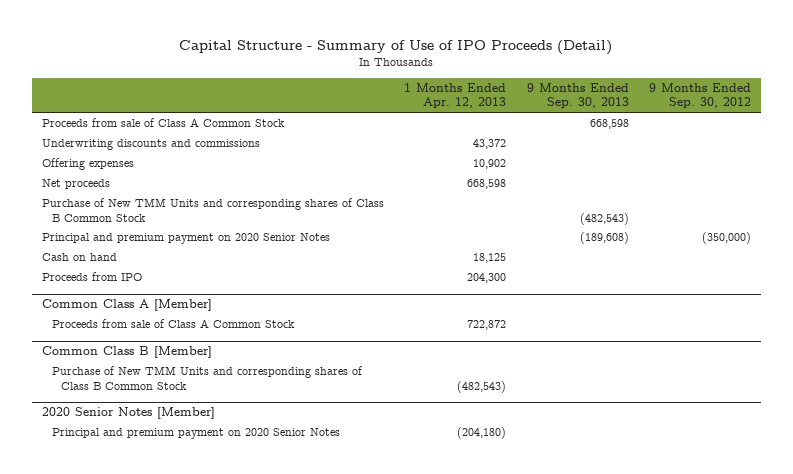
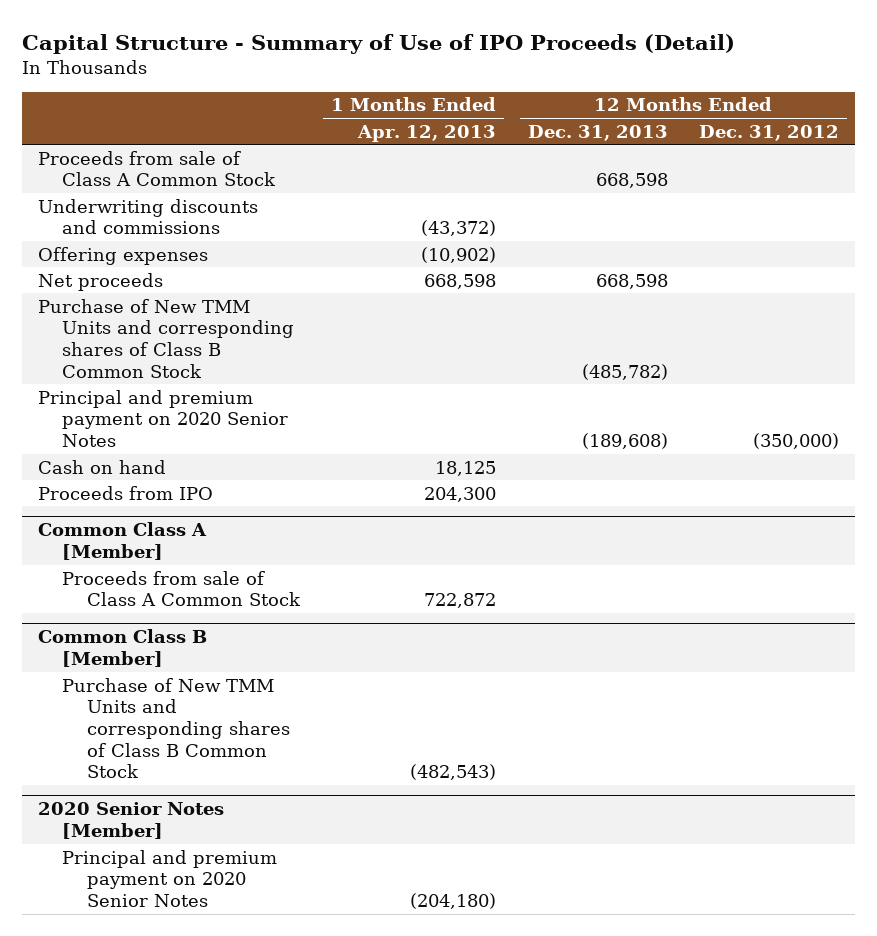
- | 1 Months Ended Apr. 12, 2013 | 9 Months Ended Sep. 30, 2013 | 9 Months Ended Sep. 30, 2012
+ | 1 Months Ended Apr. 12, 2013 | 12 Months Ended Dec. 31, 2013 | 12 Months Ended Dec. 31, 2012
- Underwriting discounts and commissions | 43,372 | |
- Offering expenses | 10,902 | |
+ Underwriting discounts and commissions | (43,372) | |
+ Offering expenses | (10,902) | |

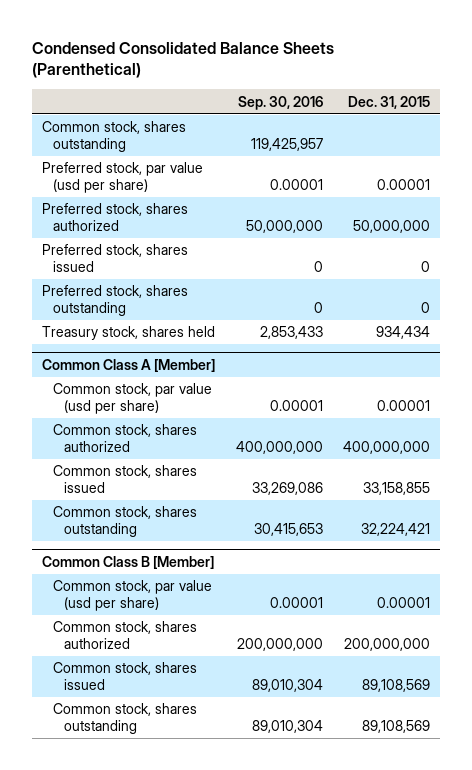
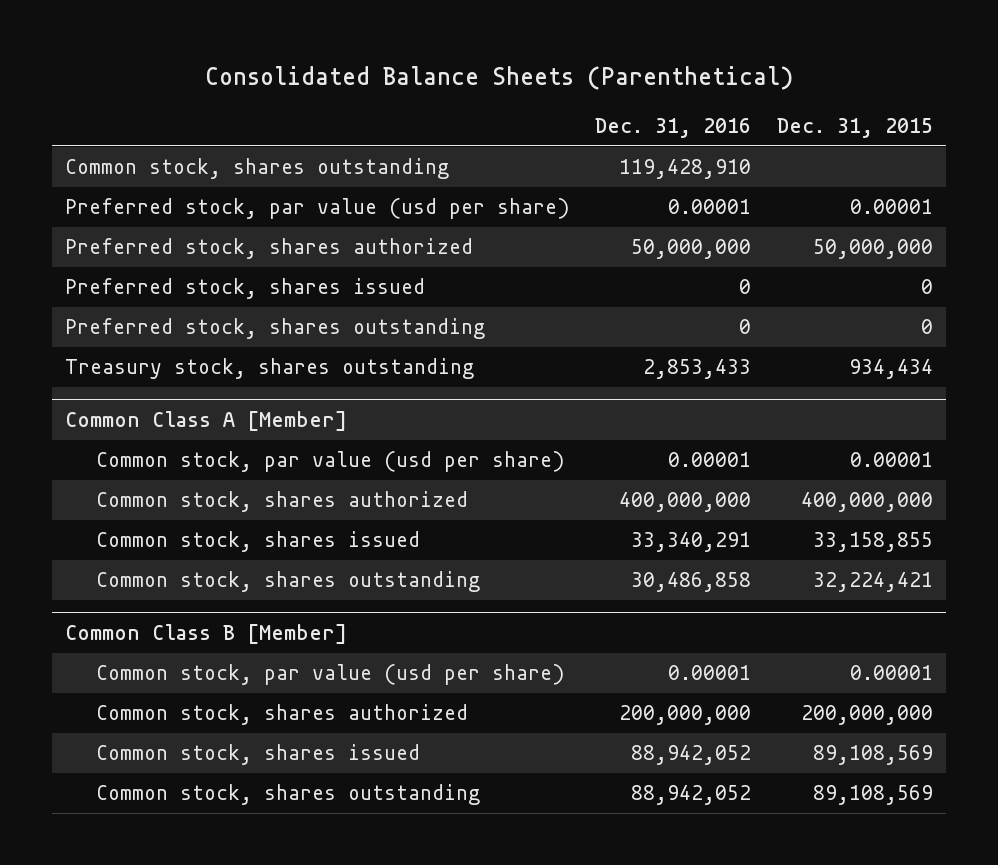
- Condensed Consolidated Balance Sheets (Parenthetical)
+ Consolidated Balance Sheets (Parenthetical)
- | Sep. 30, 2016 | Dec. 31, 2015
+ | Dec. 31, 2016 | Dec. 31, 2015
- Treasury stock, shares held | 2,853,433 | 934,434
+ Treasury stock, shares outstanding | 2,853,433 | 934,434

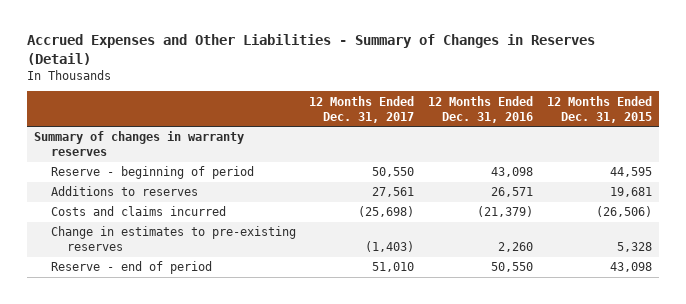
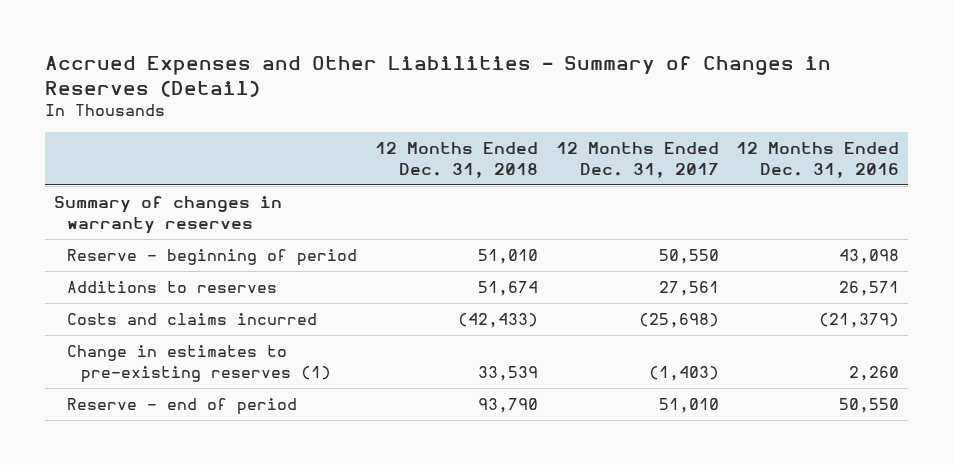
- | 12 Months Ended Dec. 31, 2017 | 12 Months Ended Dec. 31, 2016 | 12 Months Ended Dec. 31, 2015
+ | 12 Months Ended Dec. 31, 2018 | 12 Months Ended Dec. 31, 2017 | 12 Months Ended Dec. 31, 2016
- Change in estimates to pre-existing reserves | (1,403) | 2,260 | 5,328
+ Change in estimates to pre-existing reserves (1) | 33,539 | (1,403) | 2,260

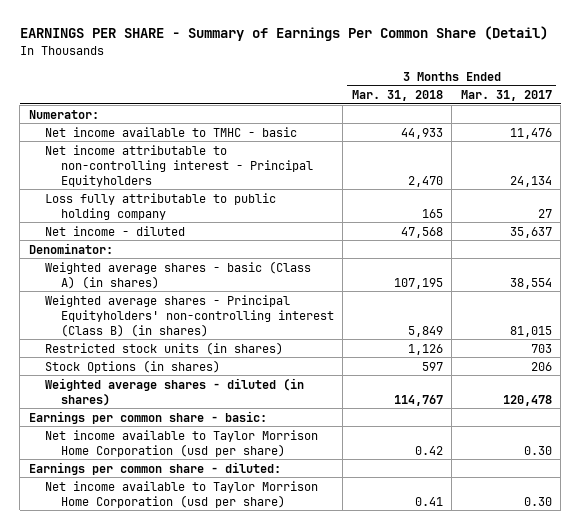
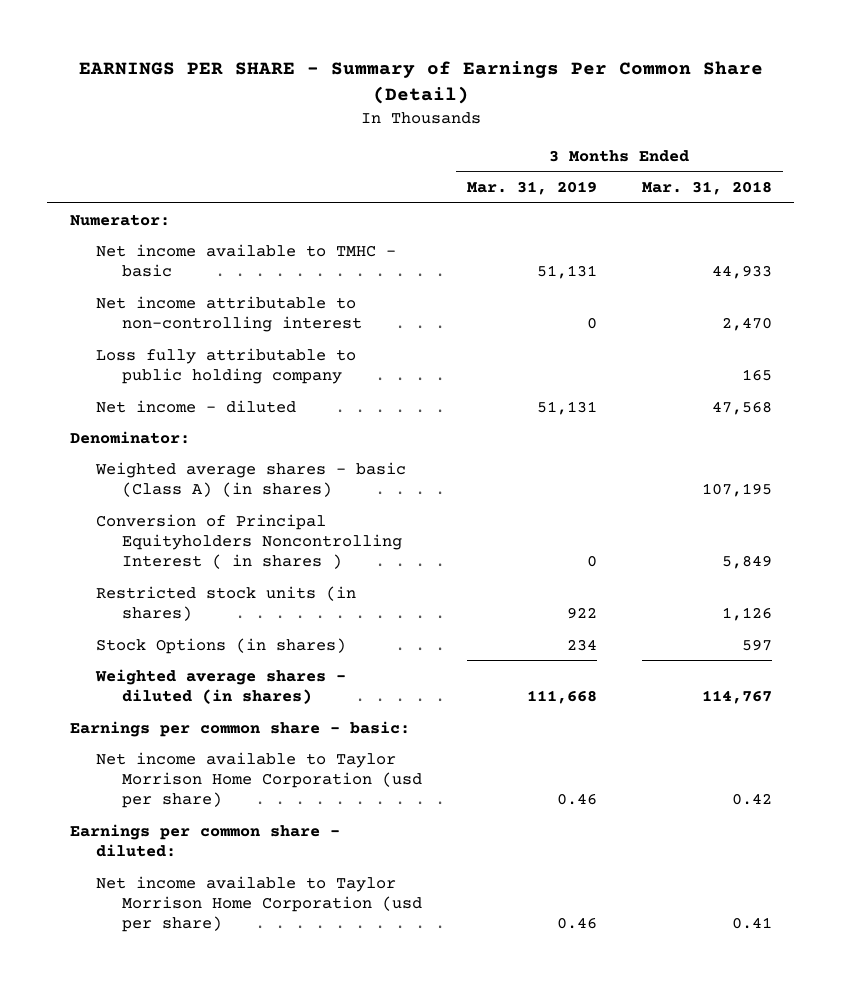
- | 3 Months Ended Mar. 31, 2018 | 3 Months Ended Mar. 31, 2017
+ | 3 Months Ended Mar. 31, 2019 | 3 Months Ended Mar. 31, 2018
- Net income attributable to non-controlling interest - Principal Equityholders | 2,470 | 24,134
+ Net income attributable to non-controlling interest | 0 | 2,470
- Weighted average shares - Principal Equityholders' non-controlling interest (Class B) (in shares) | 5,849 | 81,015
+ Conversion of Principal Equityholders Noncontrolling Interest ( in shares ) | 0 | 5,849

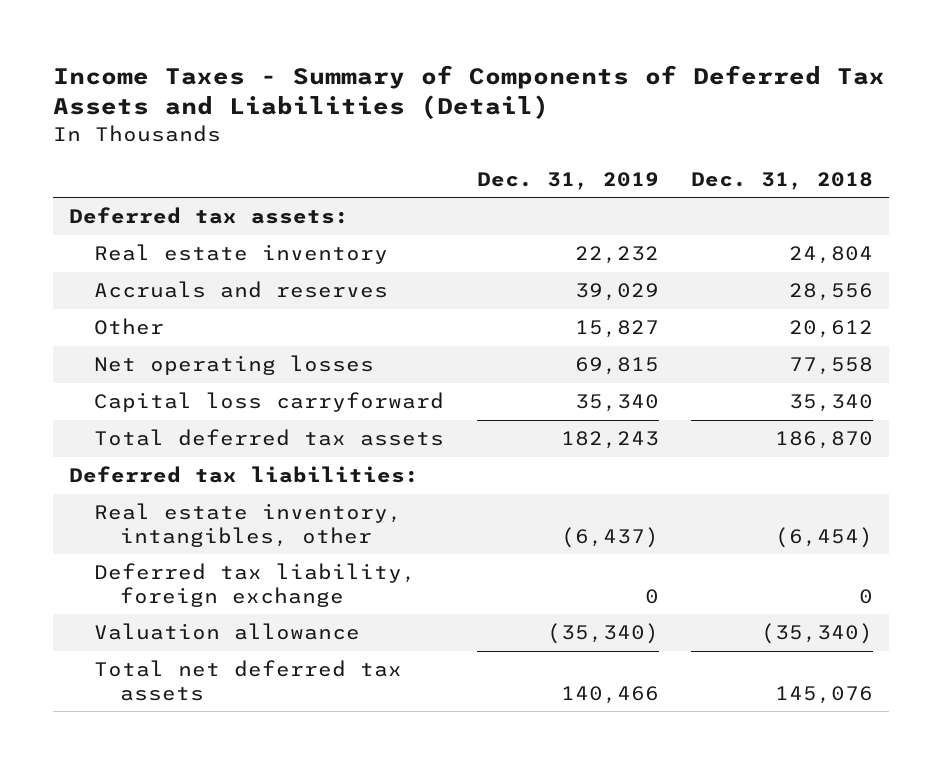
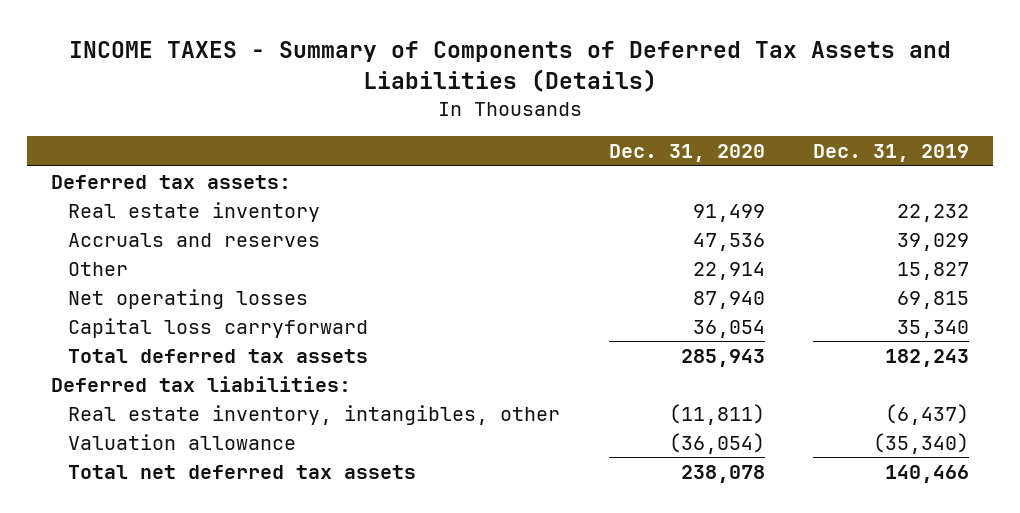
- Income Taxes - Summary of Components of Deferred Tax Assets and Liabilities (Detail)
+ INCOME TAXES - Summary of Components of Deferred Tax Assets and Liabilities (Details)
- | Dec. 31, 2019 | Dec. 31, 2018
+ | Dec. 31, 2020 | Dec. 31, 2019
- Deferred tax liability, foreign exchange | 0 | 0

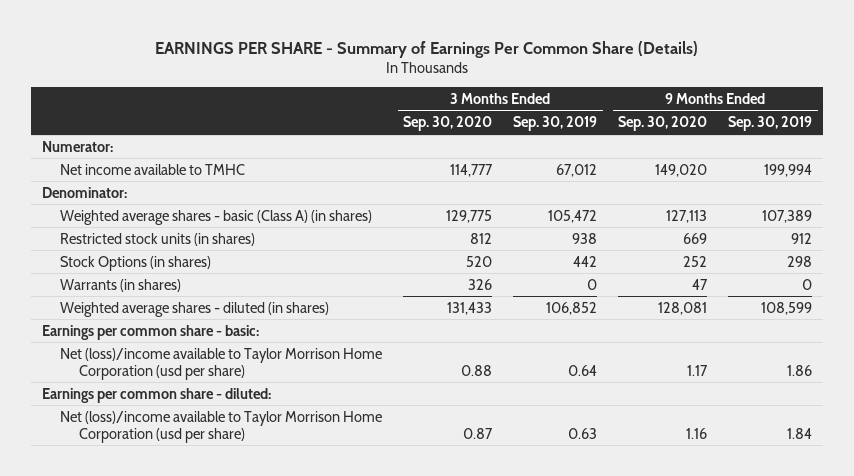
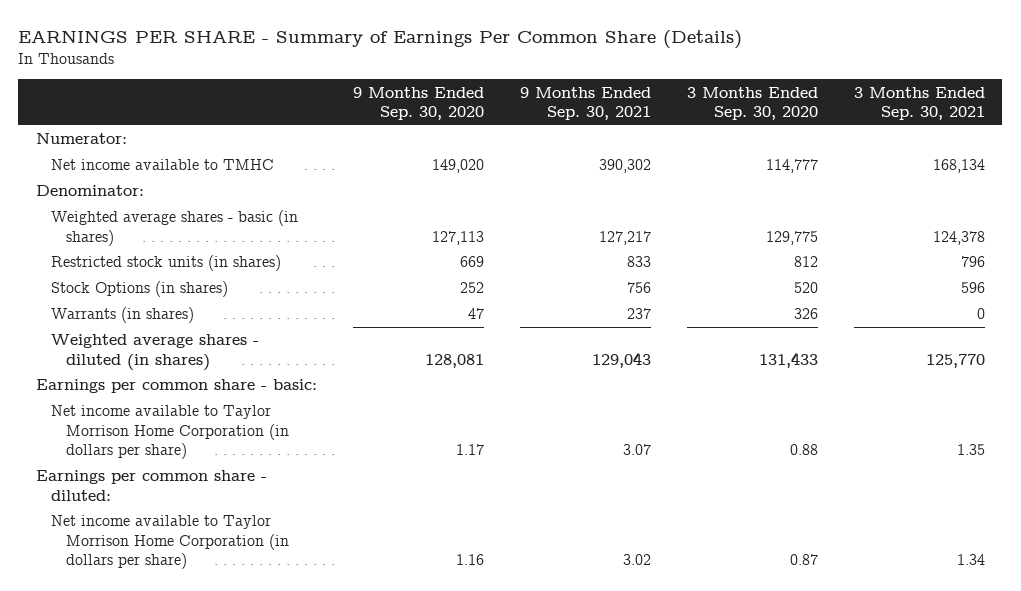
- | 3 Months Ended Sep. 30, 2020 | 3 Months Ended Sep. 30, 2019 | 9 Months Ended Sep. 30, 2020 | 9 Months Ended Sep. 30, 2019
+ | 9 Months Ended Sep. 30, 2020 | 9 Months Ended Sep. 30, 2021 | 3 Months Ended Sep. 30, 2020 | 3 Months Ended Sep. 30, 2021
- Weighted average shares - basic (Class A) (in shares) | 129,775 | 105,472 | 127,113 | 107,389
+ Weighted average shares - basic (in shares) | 127,113 | 127,217 | 129,775 | 124,378
- Net (loss)/income available to Taylor Morrison Home Corporation (usd per share) | 0.88 | 0.64 | 1.17 | 1.86
+ Net income available to Taylor Morrison Home Corporation (in dollars per share) | 1.17 | 3.07 | 0.88 | 1.35
- Net (loss)/income available to Taylor Morrison Home Corporation (usd per share) | 0.87 | 0.63 | 1.16 | 1.84
+ Net income available to Taylor Morrison Home Corporation (in dollars per share) | 1.16 | 3.02 | 0.87 | 1.34

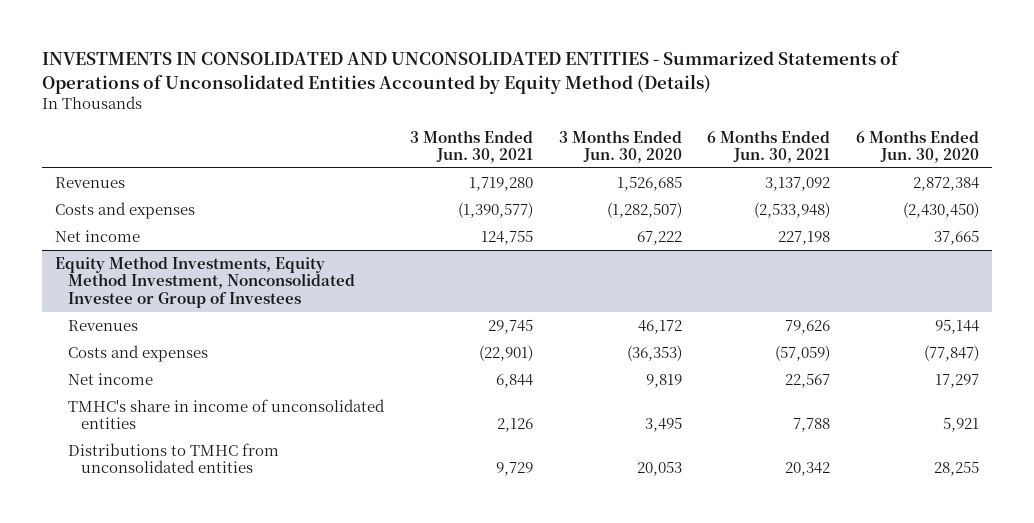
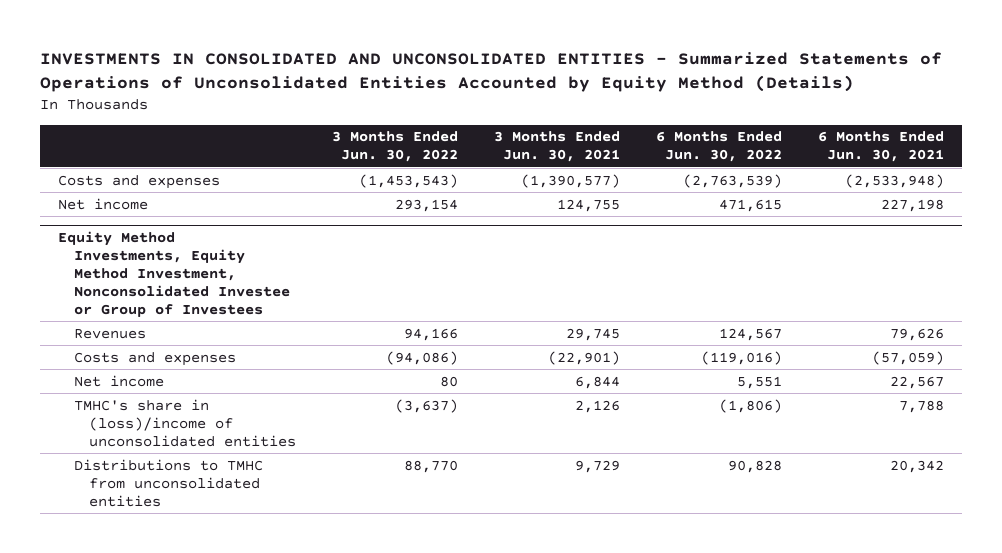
- | 3 Months Ended Jun. 30, 2021 | 3 Months Ended Jun. 30, 2020 | 6 Months Ended Jun. 30, 2021 | 6 Months Ended Jun. 30, 2020
+ | 3 Months Ended Jun. 30, 2022 | 3 Months Ended Jun. 30, 2021 | 6 Months Ended Jun. 30, 2022 | 6 Months Ended Jun. 30, 2021
- Revenues | 1,719,280 | 1,526,685 | 3,137,092 | 2,872,384
@ Equity Method Investments, Equity Method Investment, Nonconsolidated Investee or Group of Investees
- TMHC's share in income of unconsolidated entities | 2,126 | 3,495 | 7,788 | 5,921
+ TMHC's share in (loss)/income of unconsolidated entities | (3,637) | 2,126 | (1,806) | 7,788

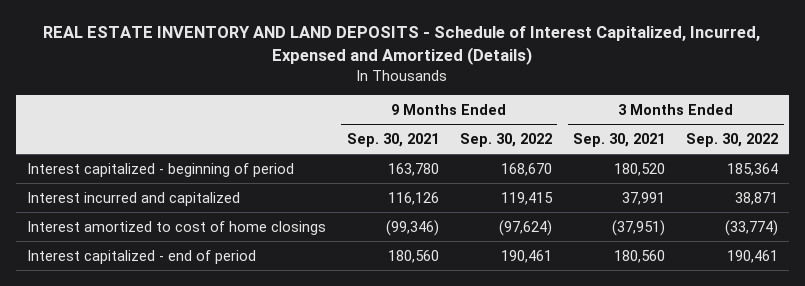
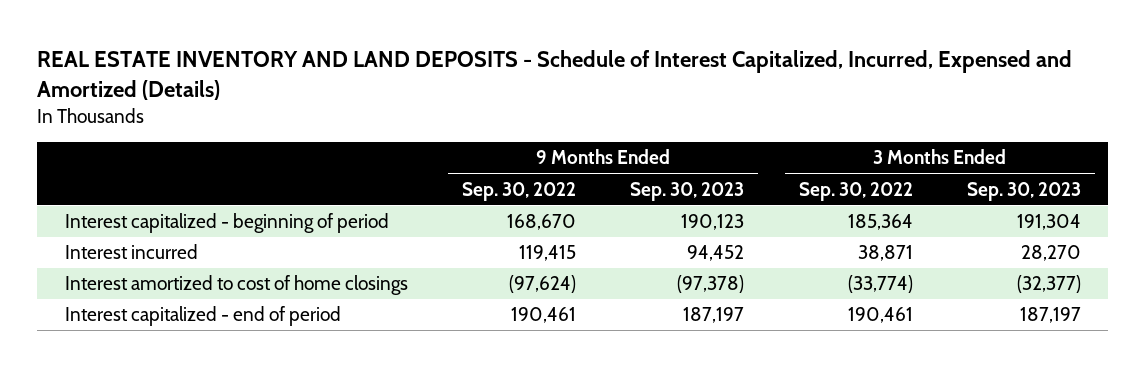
- | 9 Months Ended Sep. 30, 2021 | 9 Months Ended Sep. 30, 2022 | 3 Months Ended Sep. 30, 2021 | 3 Months Ended Sep. 30, 2022
+ | 9 Months Ended Sep. 30, 2022 | 9 Months Ended Sep. 30, 2023 | 3 Months Ended Sep. 30, 2022 | 3 Months Ended Sep. 30, 2023
- Interest incurred and capitalized | 116,126 | 119,415 | 37,991 | 38,871
+ Interest incurred | 119,415 | 94,452 | 38,871 | 28,270

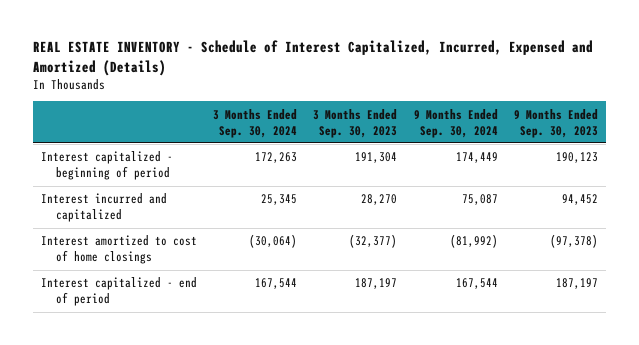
- REAL ESTATE INVENTORY AND LAND DEPOSITS - Schedule of Interest Capitalized, Incurred, Expensed and Amortized (Details)
+ REAL ESTATE INVENTORY - Schedule of Interest Capitalized, Incurred, Expensed and Amortized (Details)
- | 9 Months Ended Sep. 30, 2022 | 9 Months Ended Sep. 30, 2023 | 3 Months Ended Sep. 30, 2022 | 3 Months Ended Sep. 30, 2023
+ | 3 Months Ended Sep. 30, 2024 | 3 Months Ended Sep. 30, 2023 | 9 Months Ended Sep. 30, 2024 | 9 Months Ended Sep. 30, 2023
- Interest incurred | 119,415 | 94,452 | 38,871 | 28,270
+ Interest incurred and capitalized | 25,345 | 28,270 | 75,087 | 94,452

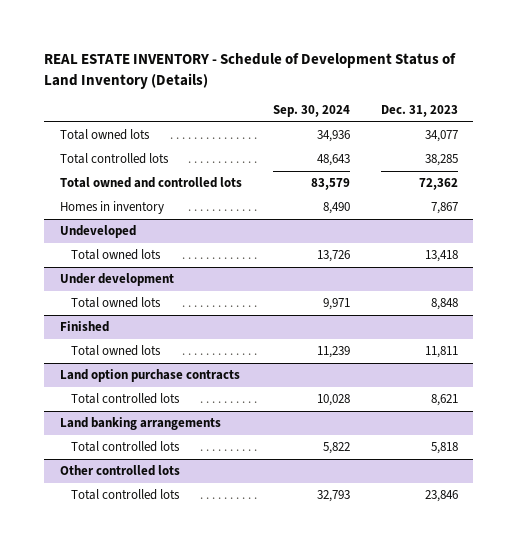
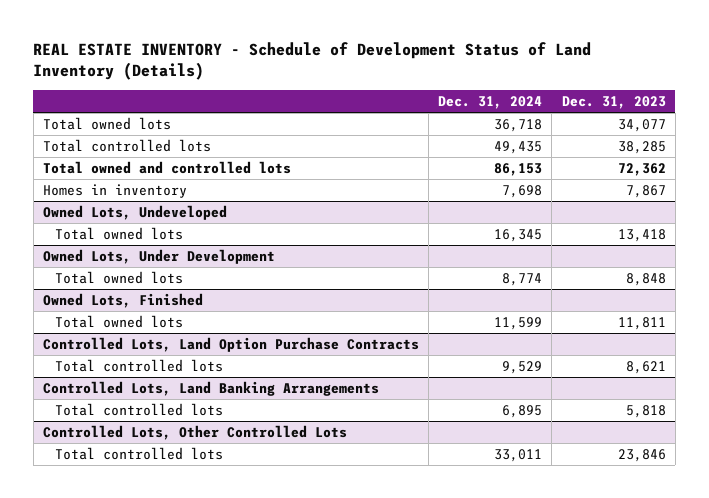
- | Sep. 30, 2024 | Dec. 31, 2023
+ | Dec. 31, 2024 | Dec. 31, 2023
- Undeveloped
+ Owned Lots, Undeveloped
- Under development
+ Owned Lots, Under Development
- Finished
+ Owned Lots, Finished
- Land option purchase contracts
+ Controlled Lots, Land Option Purchase Contracts
- Land banking arrangements
+ Controlled Lots, Land Banking Arrangements
- Other controlled lots
+ Controlled Lots, Other Controlled Lots

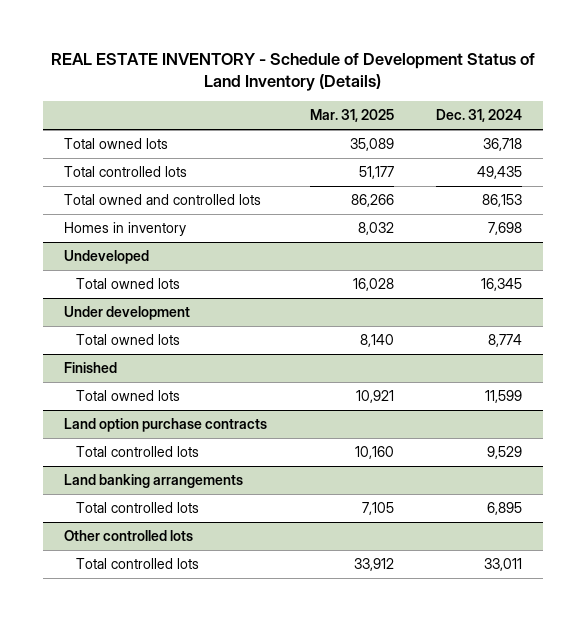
- | Dec. 31, 2024 | Dec. 31, 2023
+ | Mar. 31, 2025 | Dec. 31, 2024
- Owned Lots, Undeveloped
+ Undeveloped
- Owned Lots, Under Development
+ Under development
- Owned Lots, Finished
+ Finished
- Controlled Lots, Land Option Purchase Contracts
+ Land option purchase contracts
- Controlled Lots, Land Banking Arrangements
+ Land banking arrangements
- Controlled Lots, Other Controlled Lots
+ Other controlled lots

